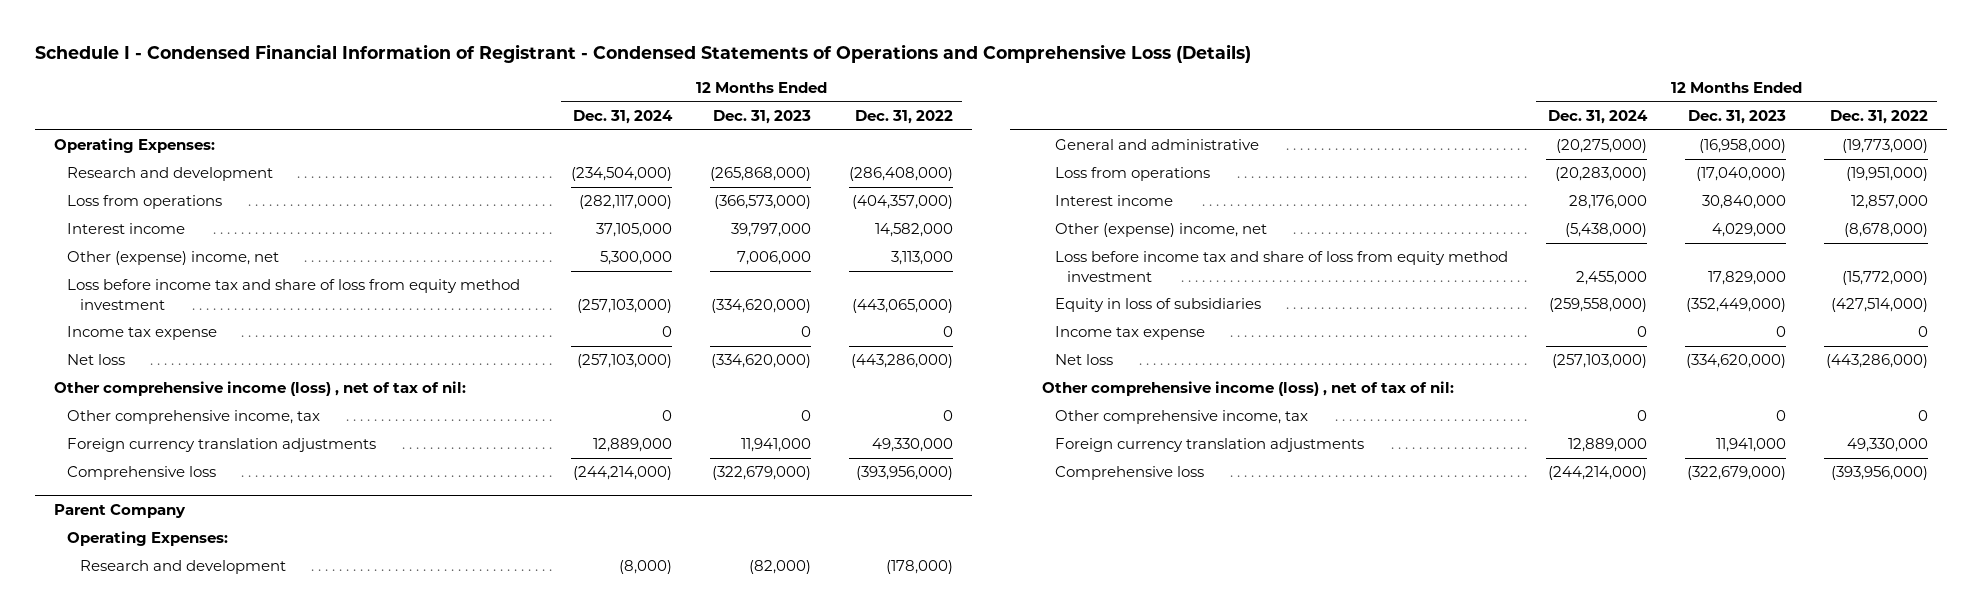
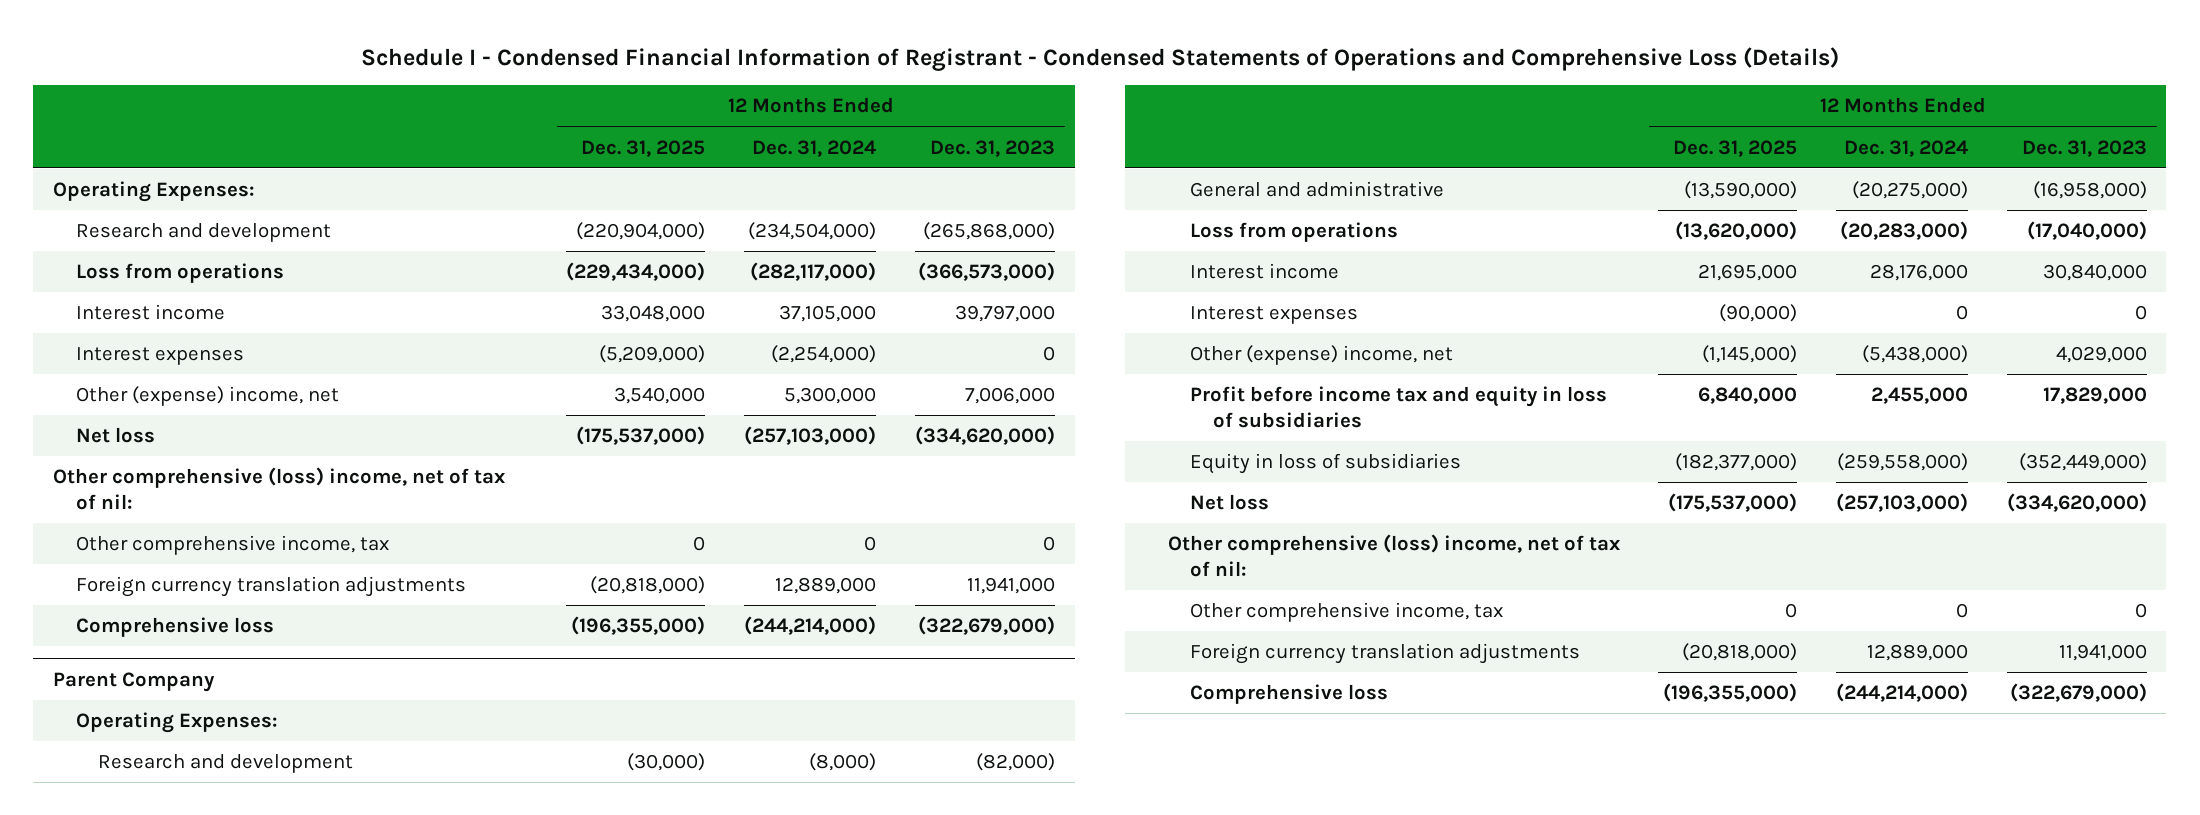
- | 12 Months Ended Dec. 31, 2024 | 12 Months Ended Dec. 31, 2023 | 12 Months Ended Dec. 31, 2022
+ | 12 Months Ended Dec. 31, 2025 | 12 Months Ended Dec. 31, 2024 | 12 Months Ended Dec. 31, 2023
+ Interest expenses | (5,209,000) | (2,254,000) | 0
- Loss before income tax and share of loss from equity method investment | (257,103,000) | (334,620,000) | (443,065,000)
- Income tax expense | 0 | 0 | 0
- Other comprehensive income (loss) , net of tax of nil:
+ Other comprehensive (loss) income, net of tax of nil:
@ Parent Company
+ Interest expenses | (90,000) | 0 | 0
- Loss before income tax and share of loss from equity method investment | 2,455,000 | 17,829,000 | (15,772,000)
+ Profit before income tax and equity in loss of subsidiaries | 6,840,000 | 2,455,000 | 17,829,000
- Income tax expense | 0 | 0 | 0
- Other comprehensive income (loss) , net of tax of nil:
+ Other comprehensive (loss) income, net of tax of nil:

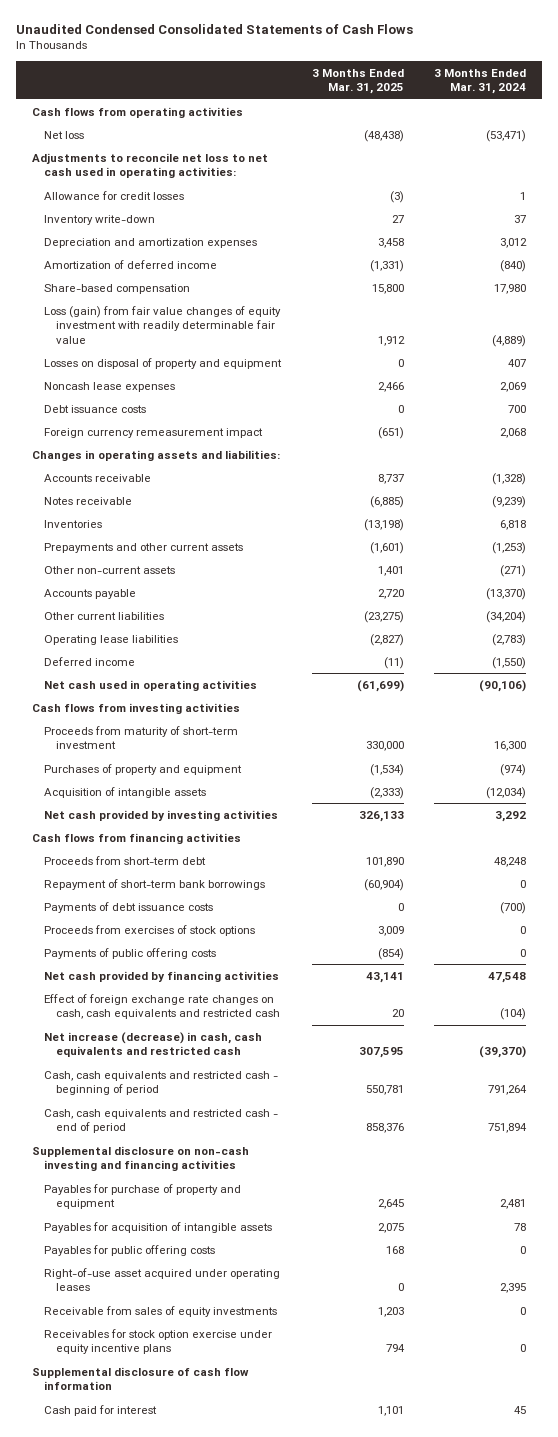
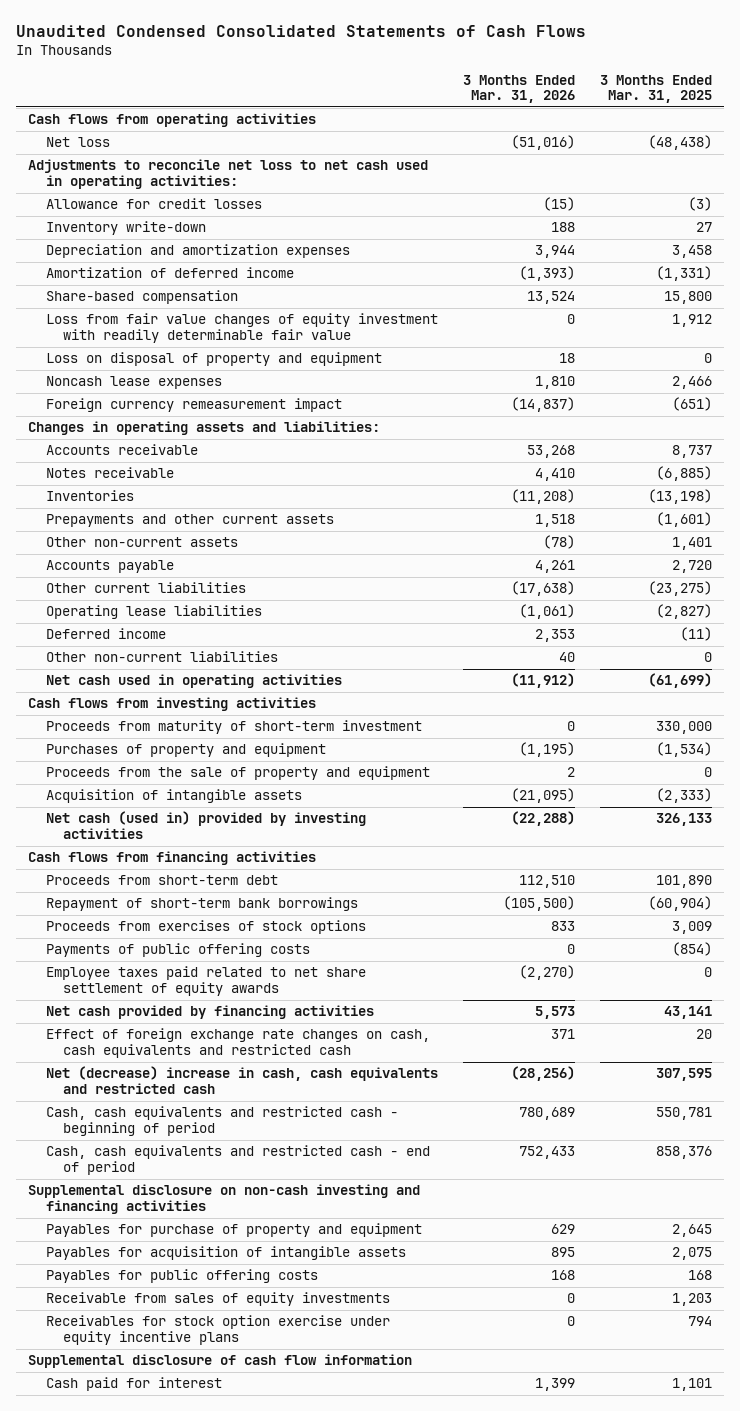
- | 3 Months Ended Mar. 31, 2025 | 3 Months Ended Mar. 31, 2024
+ | 3 Months Ended Mar. 31, 2026 | 3 Months Ended Mar. 31, 2025
- Loss (gain) from fair value changes of equity investment with readily determinable fair value | 1,912 | (4,889)
- Losses on disposal of property and equipment | 0 | 407
+ Loss from fair value changes of equity investment with readily determinable fair value | 0 | 1,912
+ Loss on disposal of property and equipment | 18 | 0
- Debt issuance costs | 0 | 700
+ Other non-current liabilities | 40 | 0
+ Proceeds from the sale of property and equipment | 2 | 0
- Net cash provided by investing activities | 326,133 | 3,292
+ Net cash (used in) provided by investing activities | (22,288) | 326,133
- Payments of debt issuance costs | 0 | (700)
+ Employee taxes paid related to net share settlement of equity awards | (2,270) | 0
- Net increase (decrease) in cash, cash equivalents and restricted cash | 307,595 | (39,370)
+ Net (decrease) increase in cash, cash equivalents and restricted cash | (28,256) | 307,595
- Right-of-use asset acquired under operating leases | 0 | 2,395

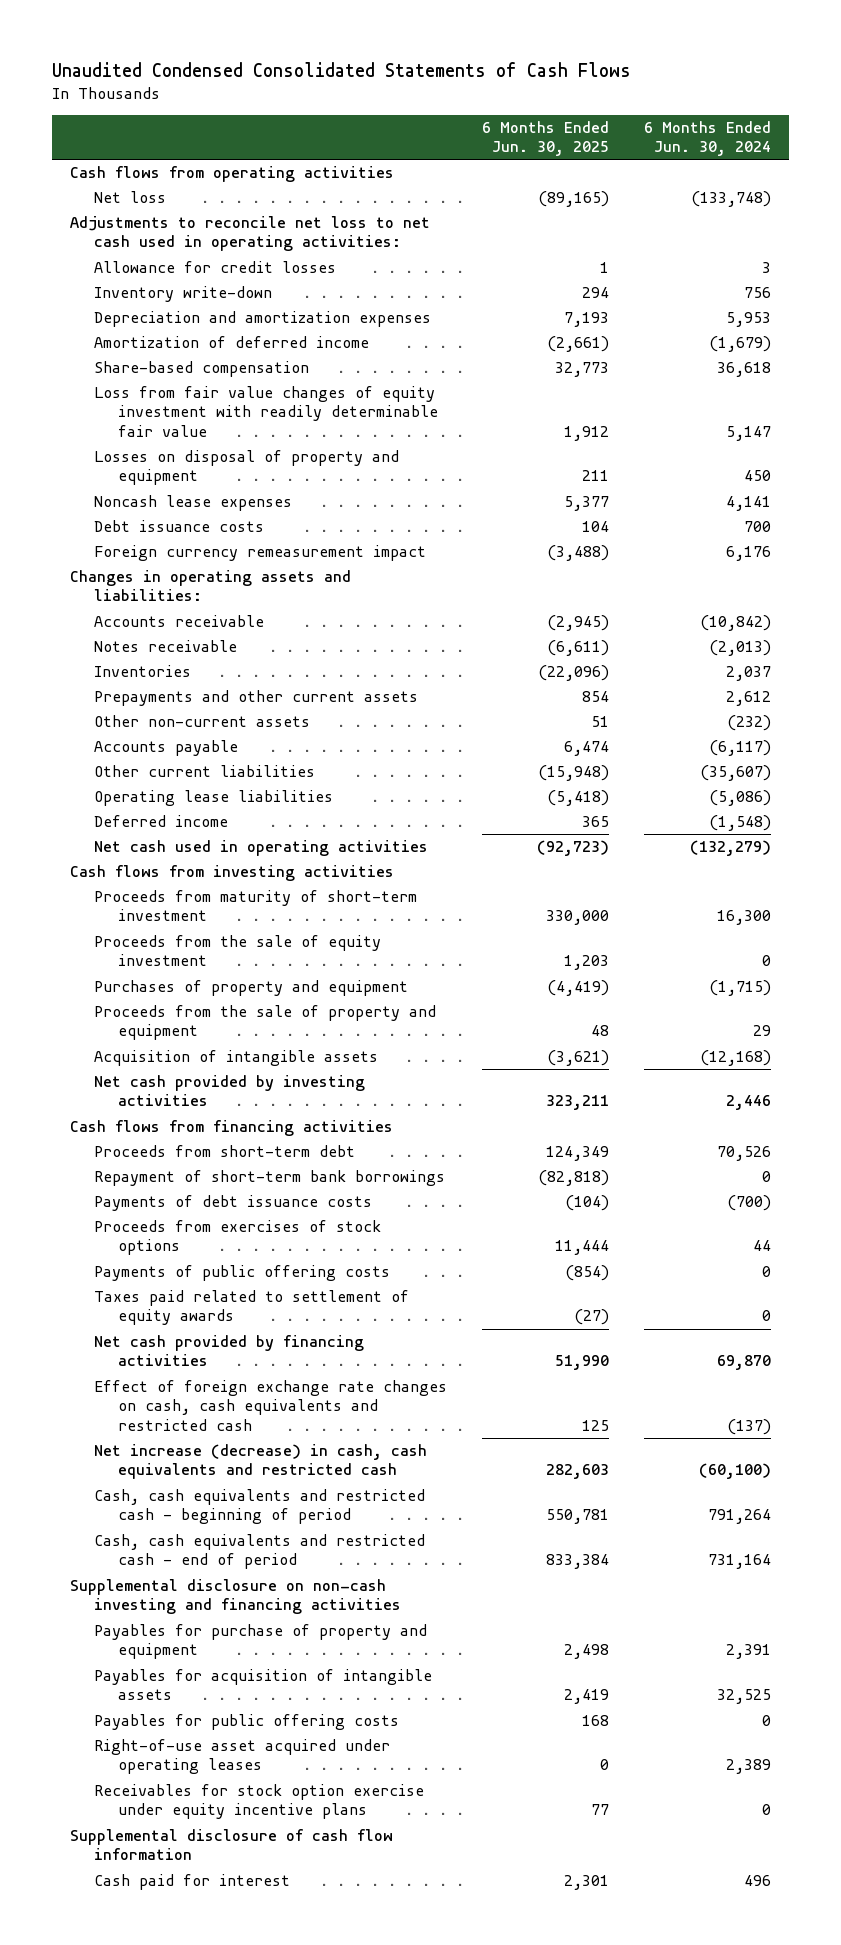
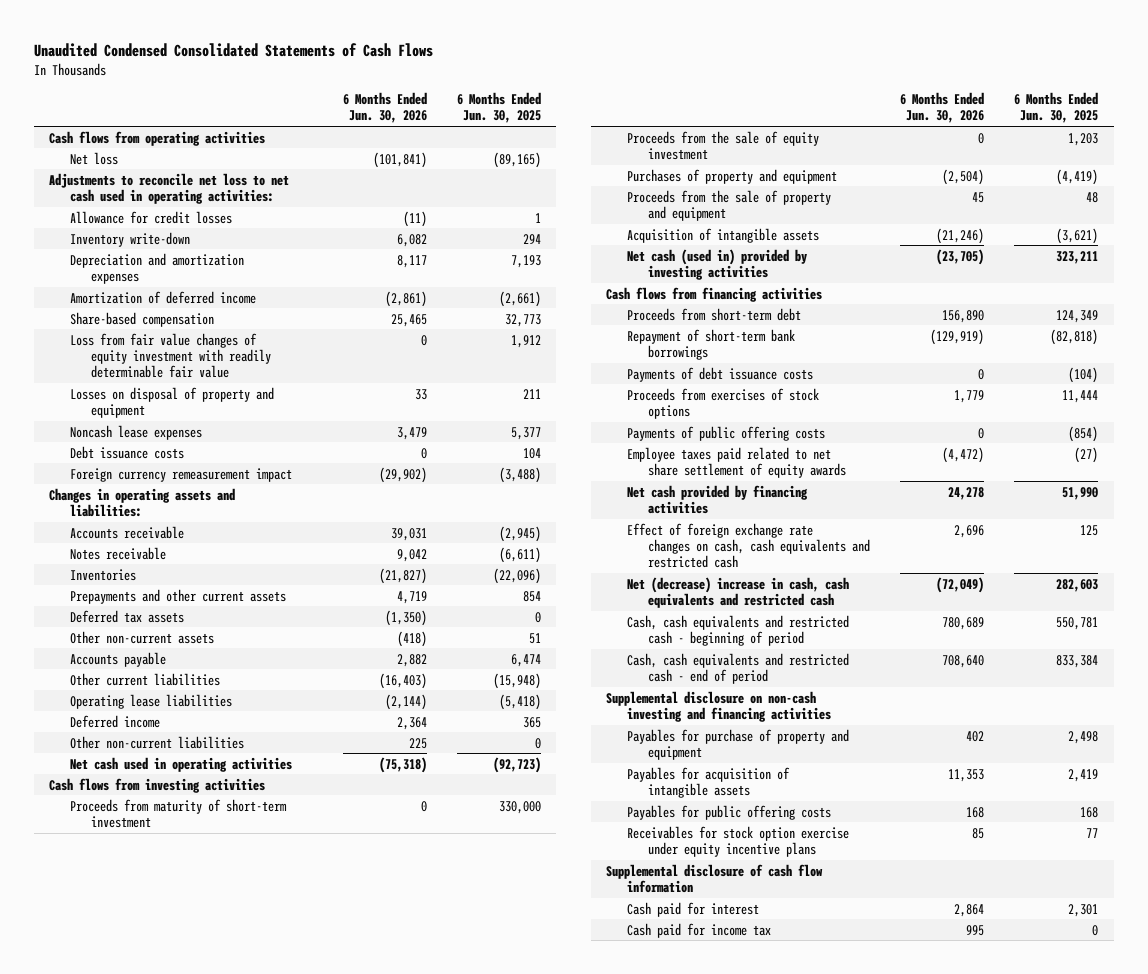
- | 6 Months Ended Jun. 30, 2025 | 6 Months Ended Jun. 30, 2024
+ | 6 Months Ended Jun. 30, 2026 | 6 Months Ended Jun. 30, 2025
+ Deferred tax assets | (1,350) | 0
+ Other non-current liabilities | 225 | 0
- Net cash provided by investing activities | 323,211 | 2,446
+ Net cash (used in) provided by investing activities | (23,705) | 323,211
- Taxes paid related to settlement of equity awards | (27) | 0
+ Employee taxes paid related to net share settlement of equity awards | (4,472) | (27)
- Net increase (decrease) in cash, cash equivalents and restricted cash | 282,603 | (60,100)
+ Net (decrease) increase in cash, cash equivalents and restricted cash | (72,049) | 282,603
- Right-of-use asset acquired under operating leases | 0 | 2,389
+ Cash paid for income tax | 995 | 0

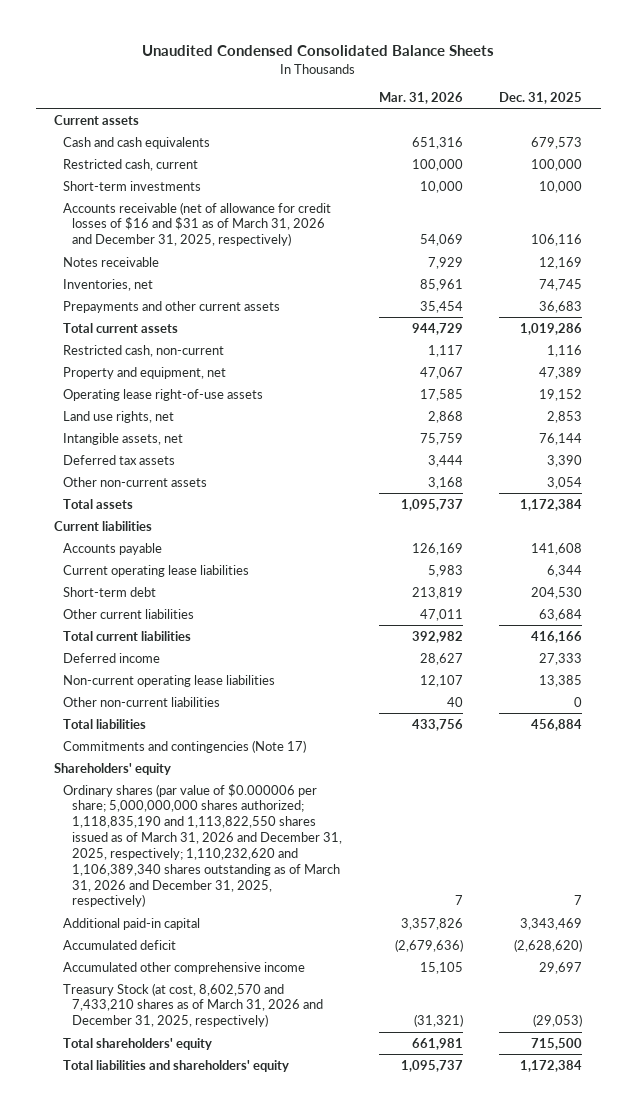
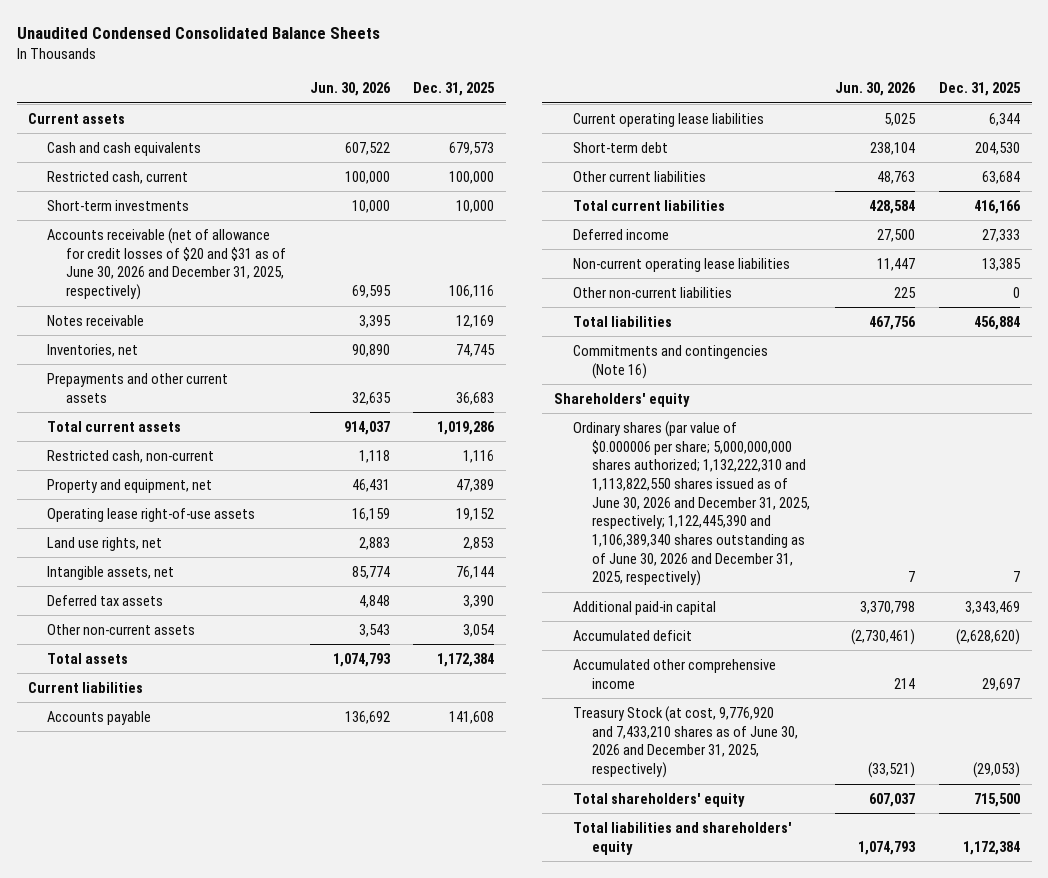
- | Mar. 31, 2026 | Dec. 31, 2025
+ | Jun. 30, 2026 | Dec. 31, 2025
- Accounts receivable (net of allowance for credit losses of $16 and $31 as of March 31, 2026 and December 31, 2025, respectively) | 54,069 | 106,116
+ Accounts receivable (net of allowance for credit losses of $20 and $31 as of June 30, 2026 and December 31, 2025, respectively) | 69,595 | 106,116
- Commitments and contingencies (Note 17)
+ Commitments and contingencies (Note 16)
- Ordinary shares (par value of $0.000006 per share; 5,000,000,000 shares authorized; 1,118,835,190 and 1,113,822,550 shares issued as of March 31, 2026 and December 31, 2025, respectively; 1,110,232,620 and 1,106,389,340 shares outstanding as of March 31, 2026 and December 31, 2025, respectively) | 7 | 7
+ Ordinary shares (par value of $0.000006 per share; 5,000,000,000 shares authorized; 1,132,222,310 and 1,113,822,550 shares issued as of June 30, 2026 and December 31, 2025, respectively; 1,122,445,390 and 1,106,389,340 shares outstanding as of June 30, 2026 and December 31, 2025, respectively) | 7 | 7
- Treasury Stock (at cost, 8,602,570 and 7,433,210 shares as of March 31, 2026 and December 31, 2025, respectively) | (31,321) | (29,053)
+ Treasury Stock (at cost, 9,776,920 and 7,433,210 shares as of June 30, 2026 and December 31, 2025, respectively) | (33,521) | (29,053)

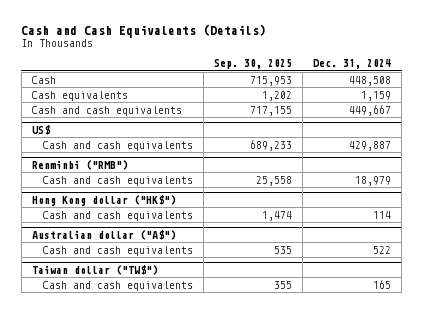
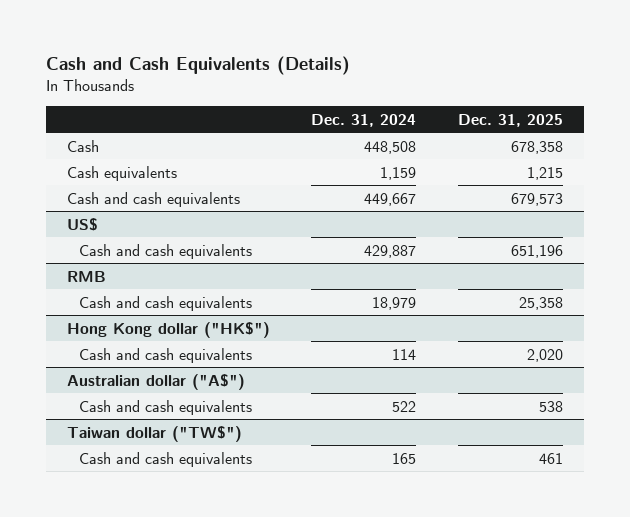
- | Sep. 30, 2025 | Dec. 31, 2024
+ | Dec. 31, 2024 | Dec. 31, 2025
- Renminbi ("RMB")
+ RMB

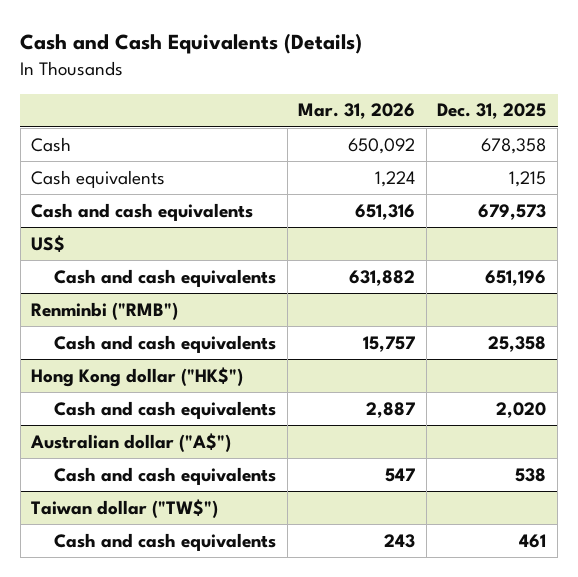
- | Dec. 31, 2024 | Dec. 31, 2025
+ | Mar. 31, 2026 | Dec. 31, 2025
- RMB
+ Renminbi ("RMB")

